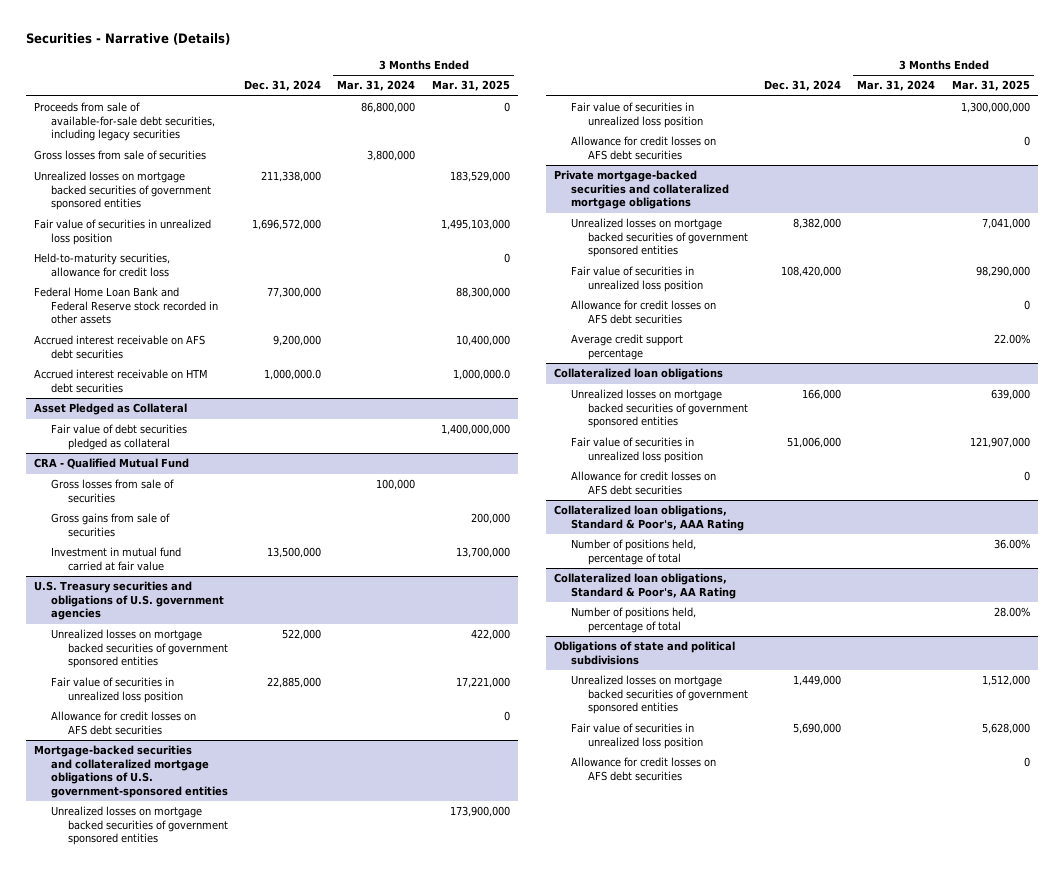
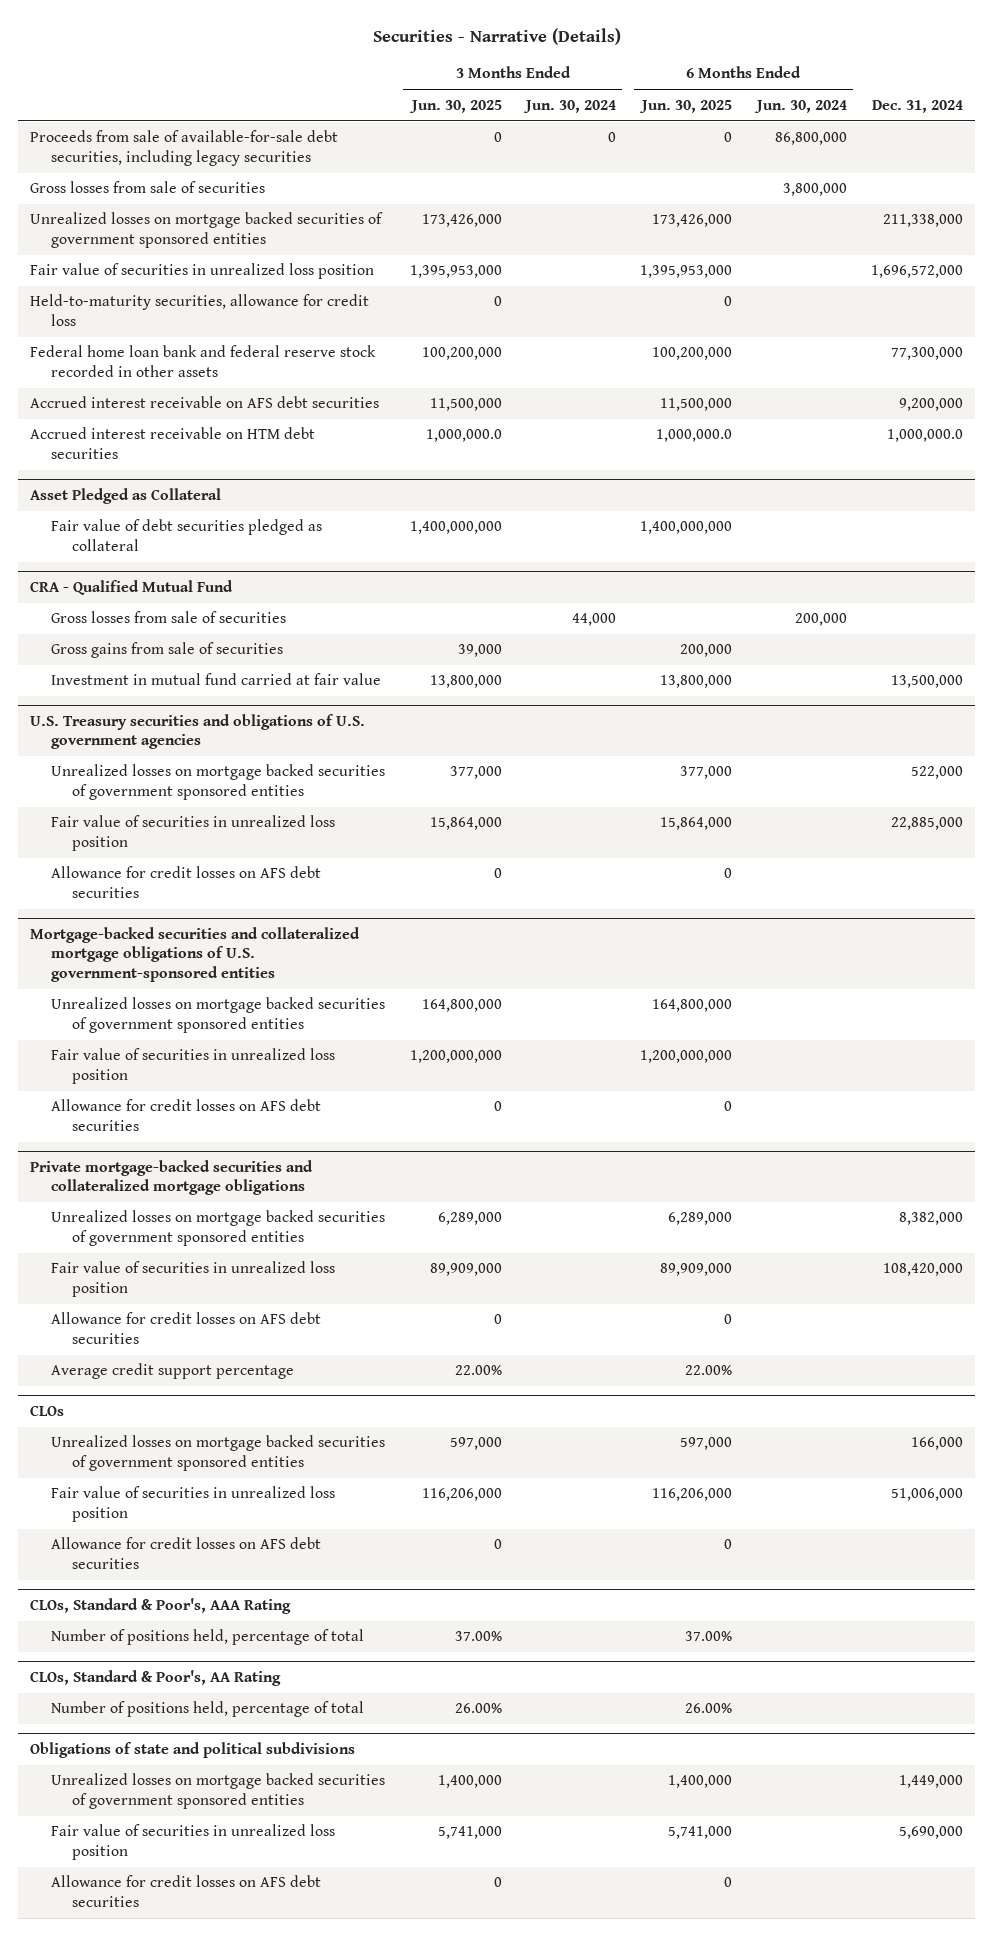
- | Dec. 31, 2024 | 3 Months Ended Mar. 31, 2024 | 3 Months Ended Mar. 31, 2025
+ | 3 Months Ended Jun. 30, 2025 | 3 Months Ended Jun. 30, 2024 | 6 Months Ended Jun. 30, 2025 | 6 Months Ended Jun. 30, 2024 | Dec. 31, 2024
- Federal Home Loan Bank and Federal Reserve stock recorded in other assets | 77,300,000 | | 88,300,000
+ Federal home loan bank and federal reserve stock recorded in other assets | 100,200,000 | | 100,200,000 | | 77,300,000
- Collateralized loan obligations
+ CLOs
- Collateralized loan obligations, Standard & Poor's, AAA Rating
+ CLOs, Standard & Poor's, AAA Rating
- Collateralized loan obligations, Standard & Poor's, AA Rating
+ CLOs, Standard & Poor's, AA Rating

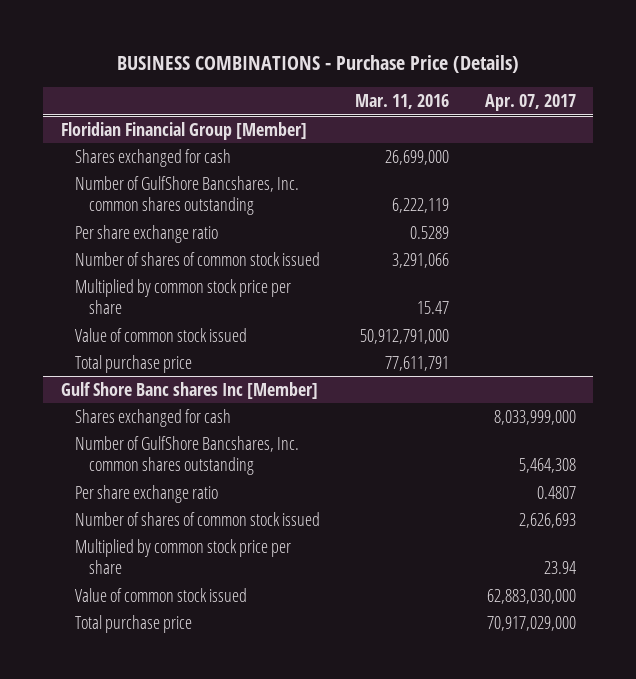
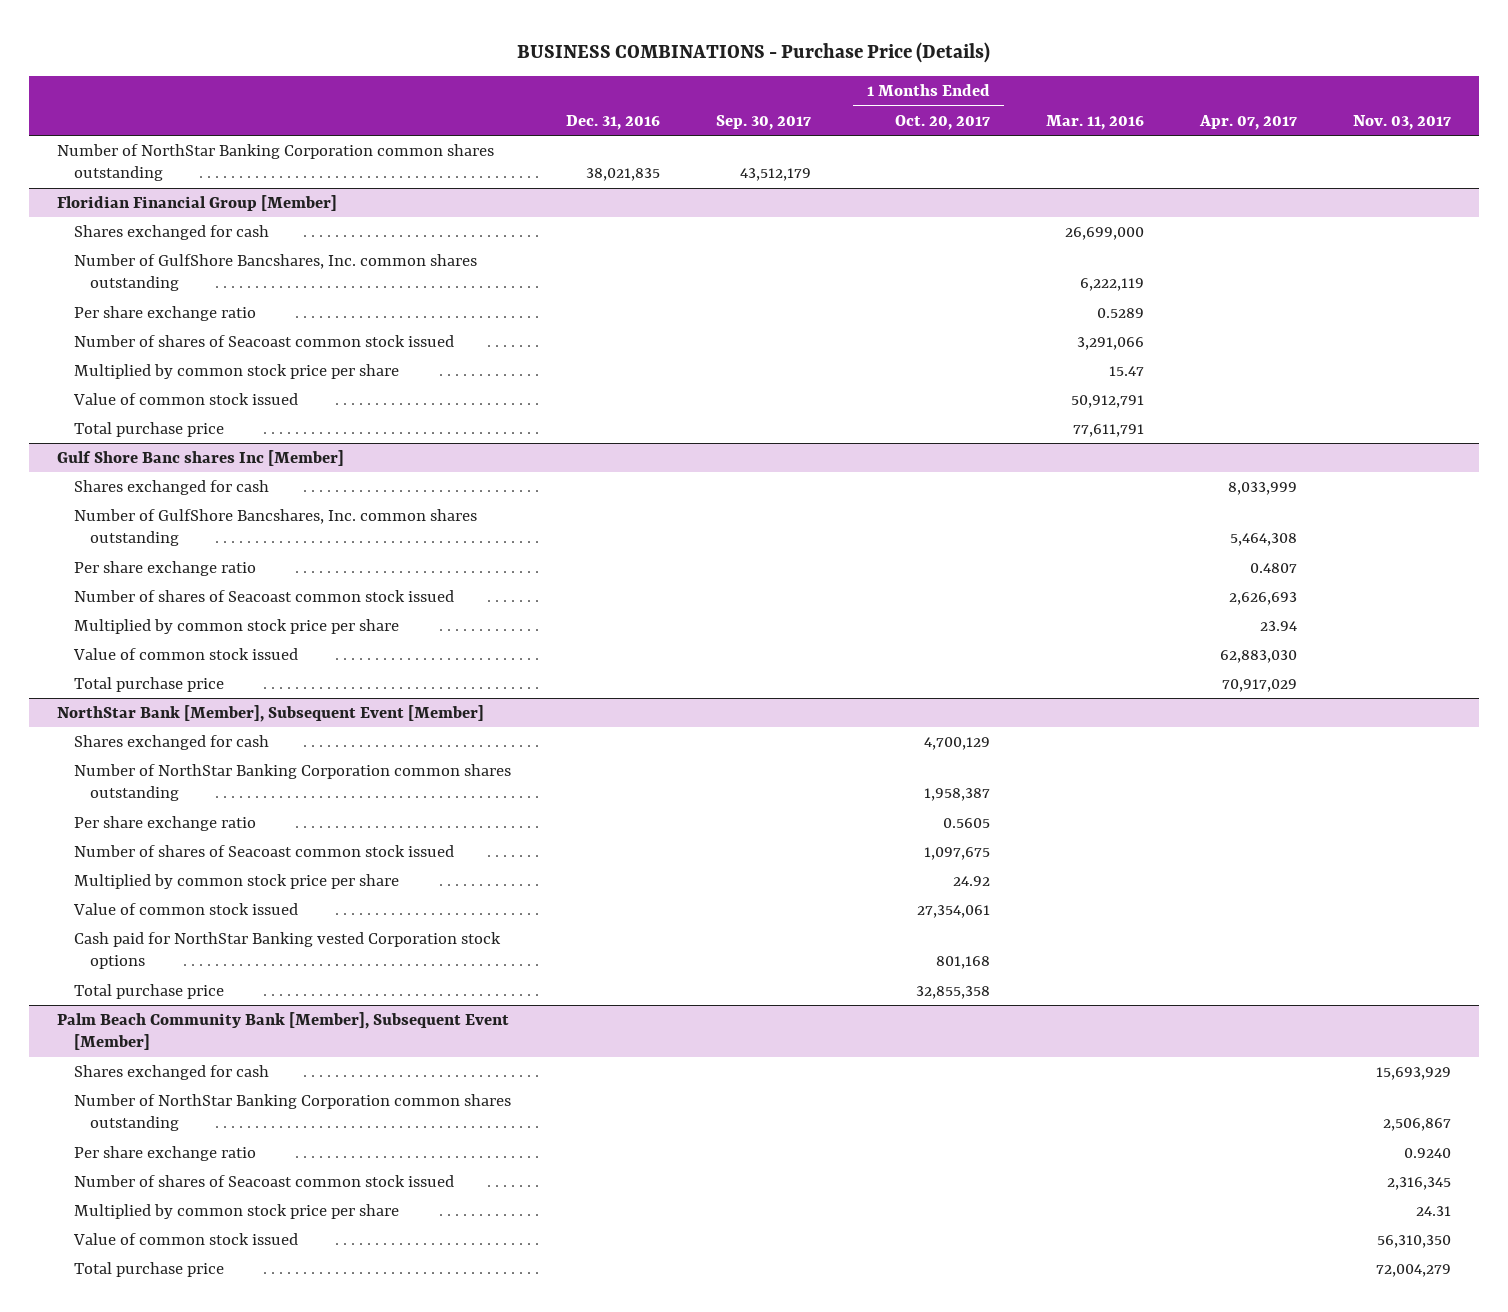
- | Mar. 11, 2016 | Apr. 07, 2017
+ | Dec. 31, 2016 | Sep. 30, 2017 | 1 Months Ended Oct. 20, 2017 | Mar. 11, 2016 | Apr. 07, 2017 | Nov. 03, 2017
+ Number of NorthStar Banking Corporation common shares outstanding | 38,021,835 | 43,512,179 | | | |
@ Floridian Financial Group [Member]
- Number of shares of common stock issued | 3,291,066 |
+ Number of shares of Seacoast common stock issued | | | | 3,291,066 | |
- Value of common stock issued | 50,912,791,000 |
+ Value of common stock issued | | | | 50,912,791 | |
@ Gulf Shore Banc shares Inc [Member]
- Shares exchanged for cash | | 8,033,999,000
+ Shares exchanged for cash | | | | | 8,033,999 |
- Number of shares of common stock issued | | 2,626,693
+ Number of shares of Seacoast common stock issued | | | | | 2,626,693 |
- Value of common stock issued | | 62,883,030,000
- Total purchase price | | 70,917,029,000
+ Value of common stock issued | | | | | 62,883,030 |
+ Total purchase price | | | | | 70,917,029 |
+ NorthStar Bank [Member], Subsequent Event [Member]
+ Shares exchanged for cash | | | 4,700,129 | | |
+ Number of NorthStar Banking Corporation common shares outstanding | | | 1,958,387 | | |
+ Per share exchange ratio | | | 0.5605 | | |
+ Number of shares of Seacoast common stock issued | | | 1,097,675 | | |
+ Multiplied by common stock price per share | | | 24.92 | | |
+ Value of common stock issued | | | 27,354,061 | | |
+ Cash paid for NorthStar Banking vested Corporation stock options | | | 801,168 | | |
+ Total purchase price | | | 32,855,358 | | |
+ Palm Beach Community Bank [Member], Subsequent Event [Member]
+ Shares exchanged for cash | | | | | | 15,693,929
+ Number of NorthStar Banking Corporation common shares outstanding | | | | | | 2,506,867
+ Per share exchange ratio | | | | | | 0.9240
+ Number of shares of Seacoast common stock issued | | | | | | 2,316,345
+ Multiplied by common stock price per share | | | | | | 24.31
+ Value of common stock issued | | | | | | 56,310,350
+ Total purchase price | | | | | | 72,004,279

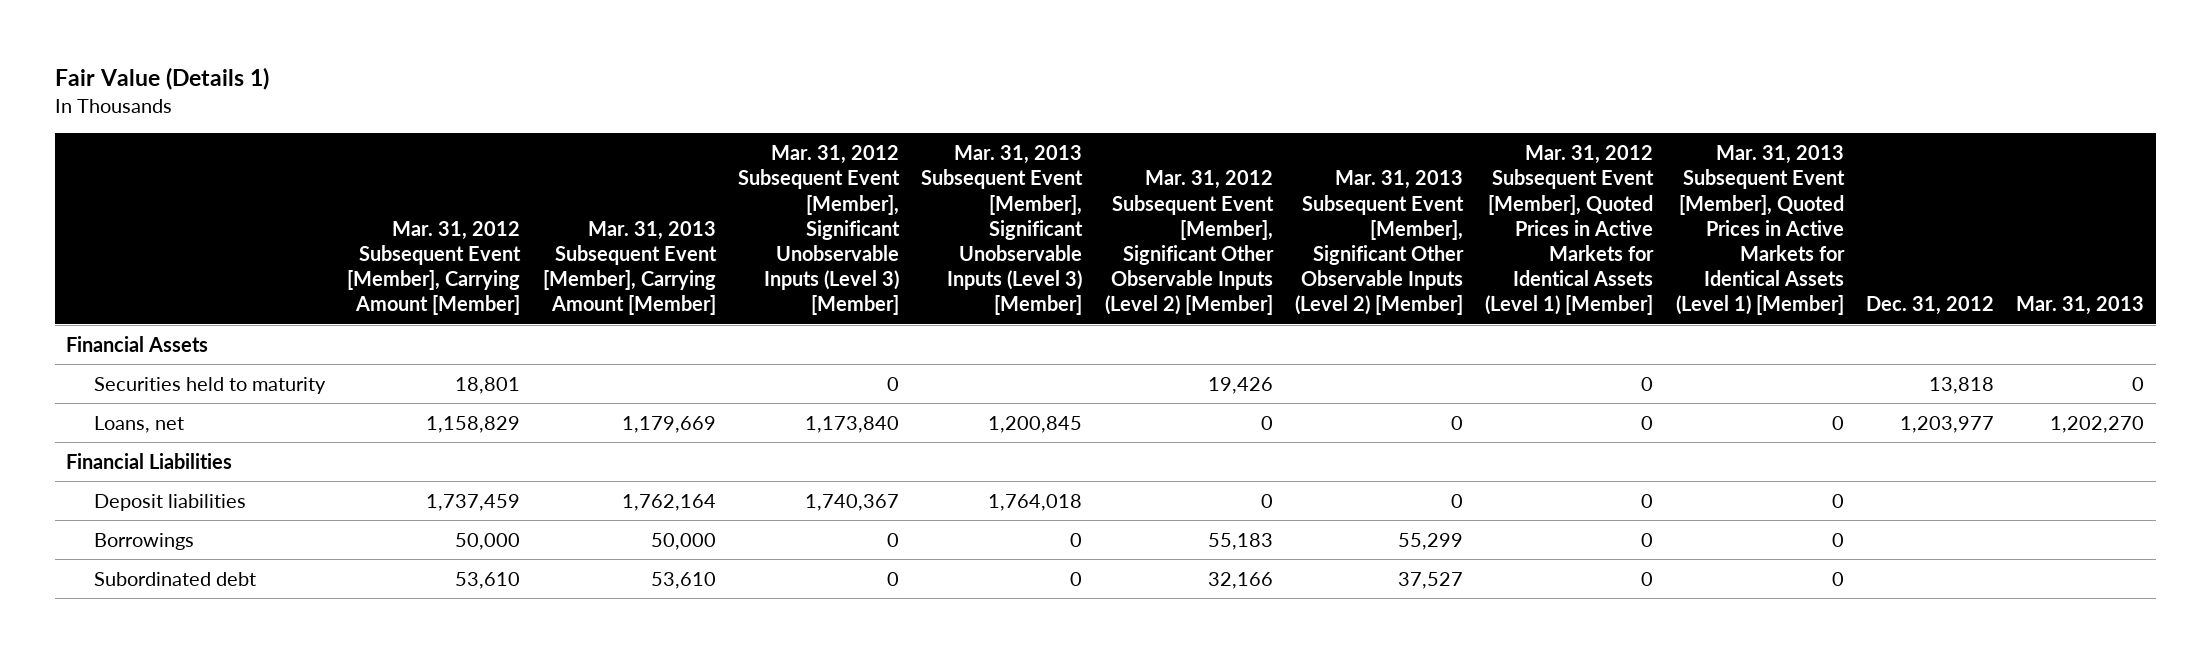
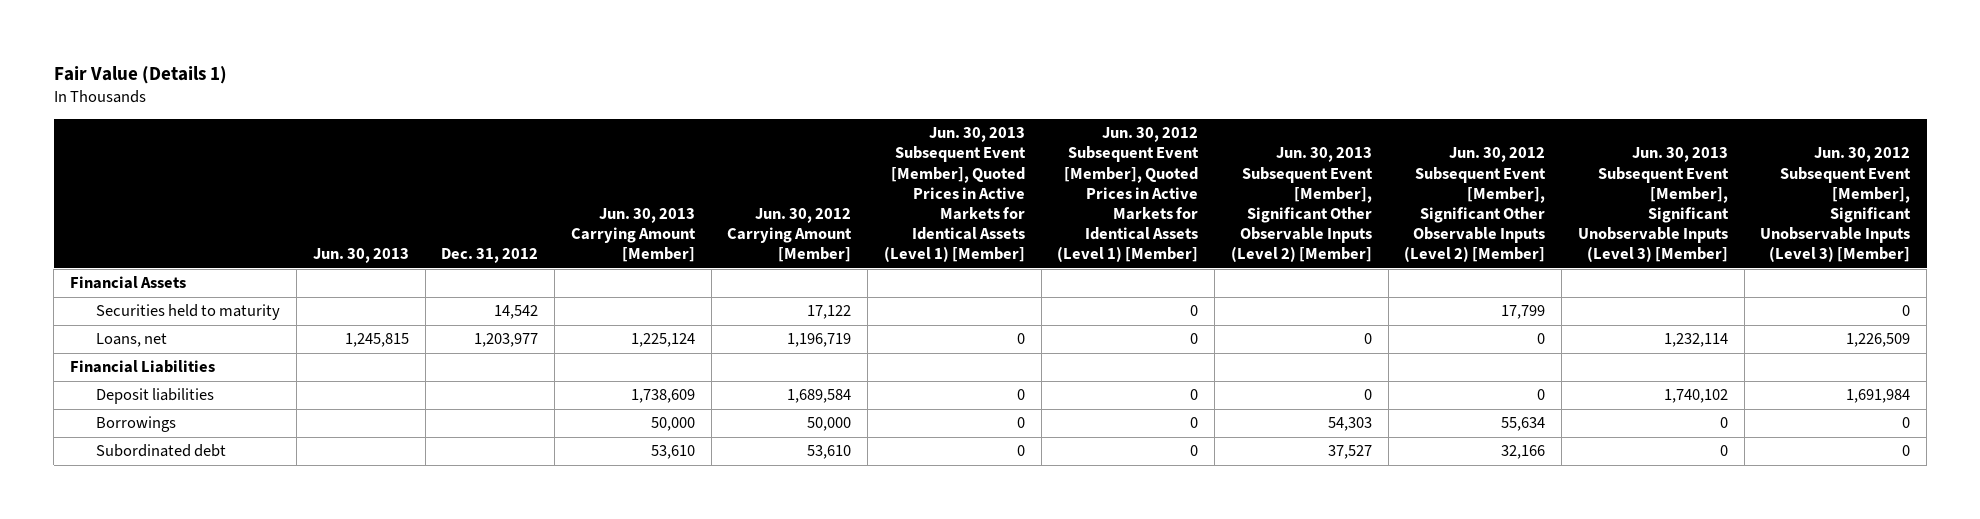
- | Mar. 31, 2012 Subsequent Event [Member], Carrying Amount [Member] | Mar. 31, 2013 Subsequent Event [Member], Carrying Amount [Member] | Mar. 31, 2012 Subsequent Event [Member], Significant Unobservable Inputs (Level 3) [Member] | Mar. 31, 2013 Subsequent Event [Member], Significant Unobservable Inputs (Level 3) [Member] | Mar. 31, 2012 Subsequent Event [Member], Significant Other Observable Inputs (Level 2) [Member] | Mar. 31, 2013 Subsequent Event [Member], Significant Other Observable Inputs (Level 2) [Member] | Mar. 31, 2012 Subsequent Event [Member], Quoted Prices in Active Markets for Identical Assets (Level 1) [Member] | Mar. 31, 2013 Subsequent Event [Member], Quoted Prices in Active Markets for Identical Assets (Level 1) [Member] | Dec. 31, 2012 | Mar. 31, 2013
+ | Jun. 30, 2013 | Dec. 31, 2012 | Jun. 30, 2013 Carrying Amount [Member] | Jun. 30, 2012 Carrying Amount [Member] | Jun. 30, 2013 Subsequent Event [Member], Quoted Prices in Active Markets for Identical Assets (Level 1) [Member] | Jun. 30, 2012 Subsequent Event [Member], Quoted Prices in Active Markets for Identical Assets (Level 1) [Member] | Jun. 30, 2013 Subsequent Event [Member], Significant Other Observable Inputs (Level 2) [Member] | Jun. 30, 2012 Subsequent Event [Member], Significant Other Observable Inputs (Level 2) [Member] | Jun. 30, 2013 Subsequent Event [Member], Significant Unobservable Inputs (Level 3) [Member] | Jun. 30, 2012 Subsequent Event [Member], Significant Unobservable Inputs (Level 3) [Member]
- Securities held to maturity | 18,801 | | 0 | | 19,426 | | 0 | | 13,818 | 0
+ Securities held to maturity | | 14,542 | | 17,122 | | 0 | | 17,799 | | 0

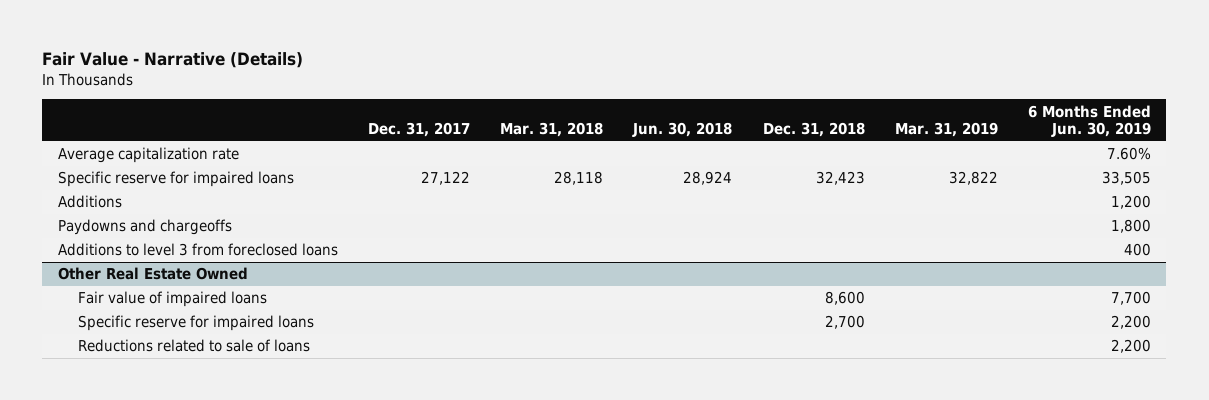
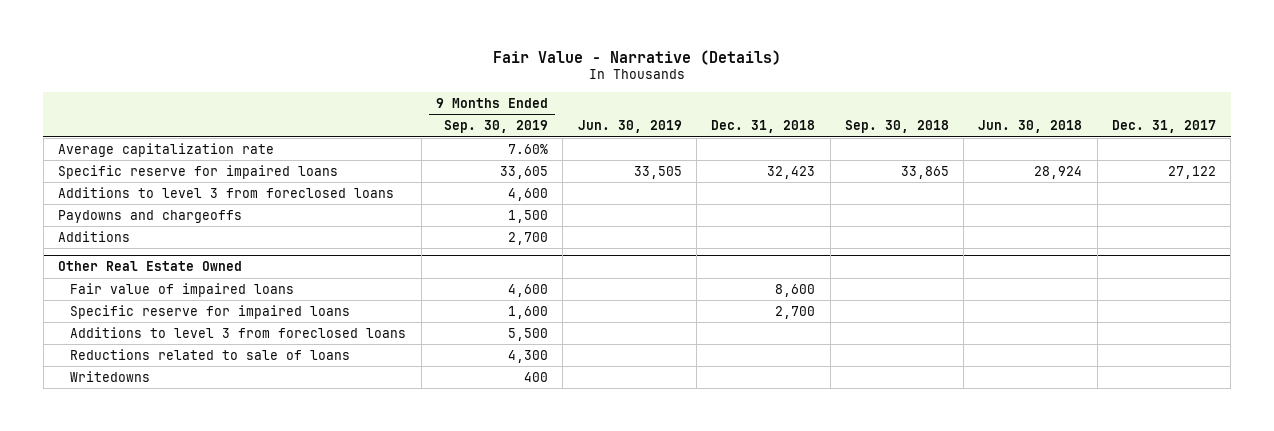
- | Dec. 31, 2017 | Mar. 31, 2018 | Jun. 30, 2018 | Dec. 31, 2018 | Mar. 31, 2019 | 6 Months Ended Jun. 30, 2019
+ | 9 Months Ended Sep. 30, 2019 | Jun. 30, 2019 | Dec. 31, 2018 | Sep. 30, 2018 | Jun. 30, 2018 | Dec. 31, 2017
moved down: Paydowns and chargeoffs | 1,500 | | | | |
moved down: Additions | 2,700 | | | | |
@ Other Real Estate Owned
+ Additions to level 3 from foreclosed loans | 5,500 | | | | |
+ Writedowns | 400 | | | | |

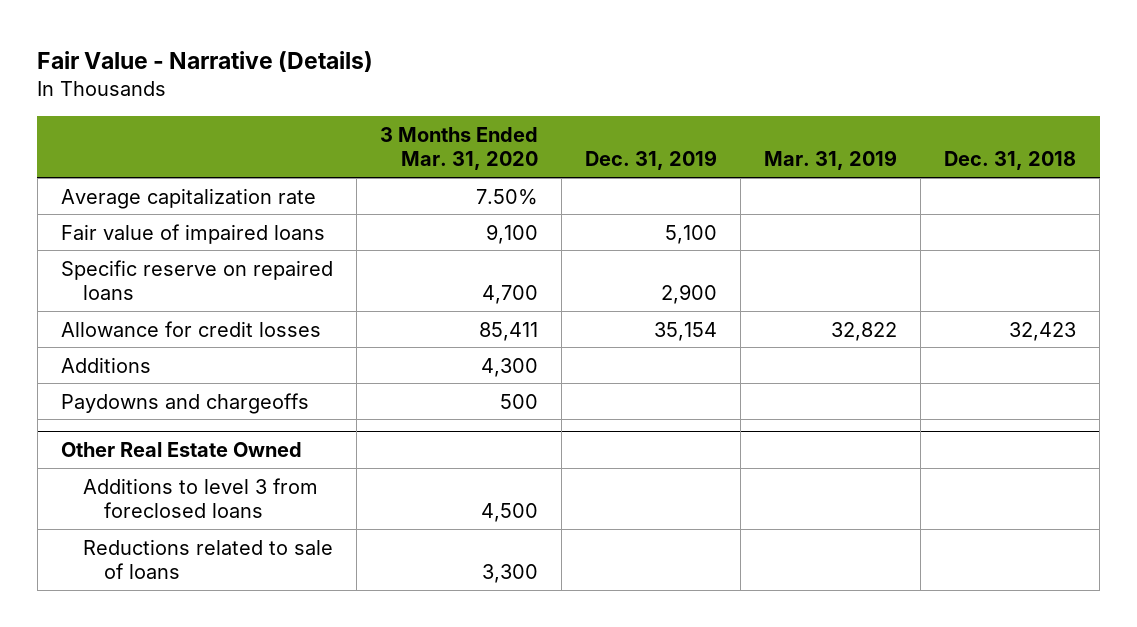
- | 9 Months Ended Sep. 30, 2019 | Jun. 30, 2019 | Dec. 31, 2018 | Sep. 30, 2018 | Jun. 30, 2018 | Dec. 31, 2017
+ | 3 Months Ended Mar. 31, 2020 | Dec. 31, 2019 | Mar. 31, 2019 | Dec. 31, 2018
- Specific reserve for impaired loans | 33,605 | 33,505 | 32,423 | 33,865 | 28,924 | 27,122
- Additions to level 3 from foreclosed loans | 4,600 | | | | |
+ Fair value of impaired loans | 9,100 | 5,100 | |
+ Specific reserve on repaired loans | 4,700 | 2,900 | |
+ Allowance for credit losses | 85,411 | 35,154 | 32,822 | 32,423
moved down: Paydowns and chargeoffs | 500 | | |
@ Other Real Estate Owned
- Fair value of impaired loans | 4,600 | | 8,600 | | |
- Specific reserve for impaired loans | 1,600 | | 2,700 | | |
- Writedowns | 400 | | | | |

